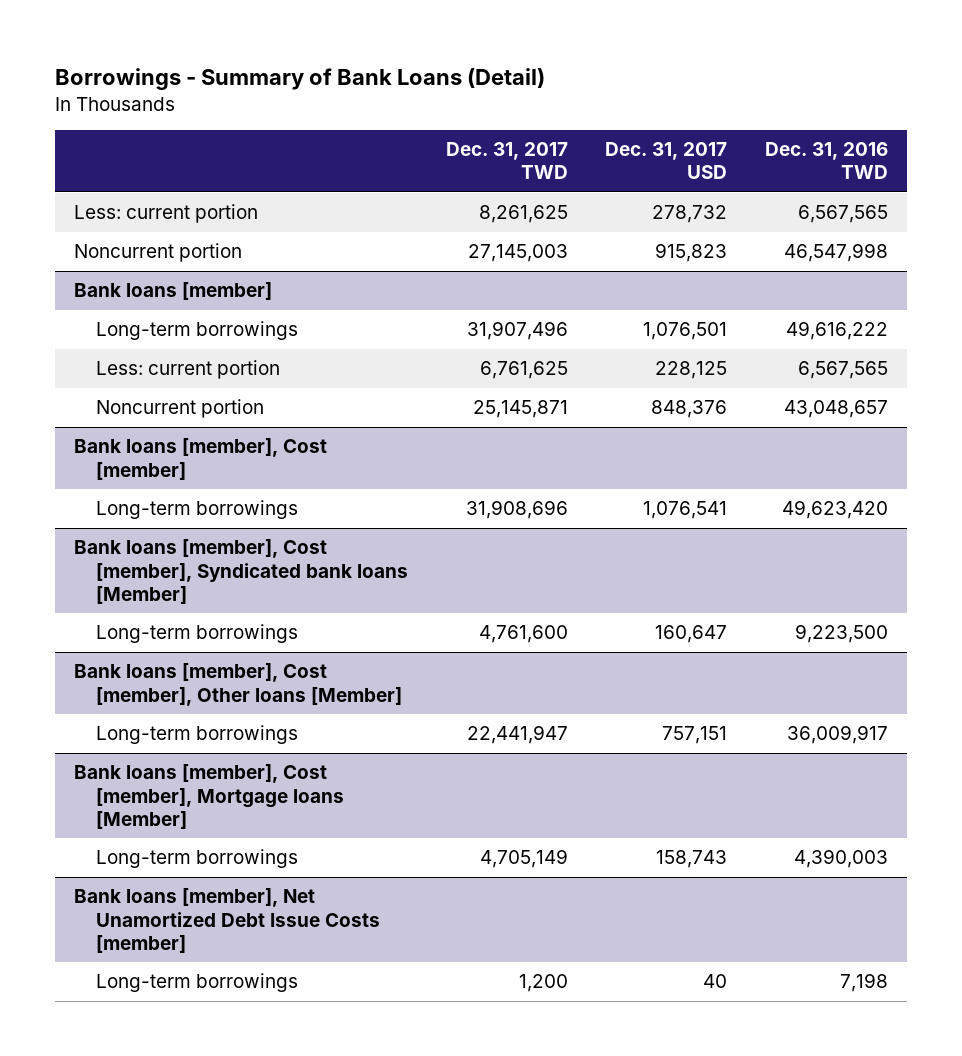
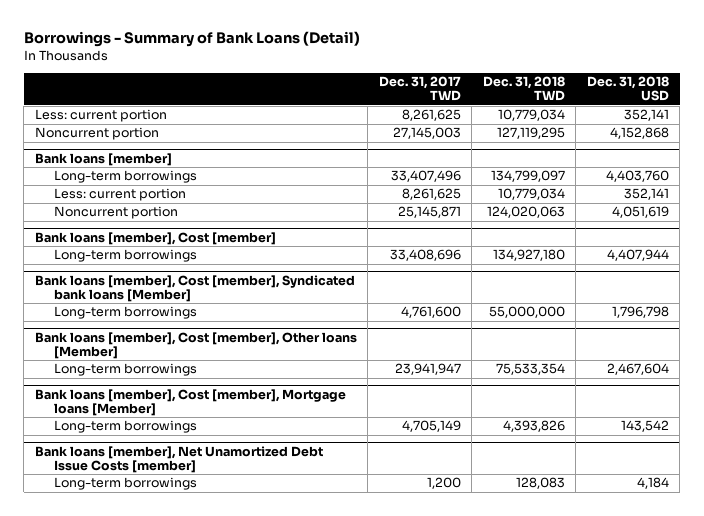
- | Dec. 31, 2017 TWD | Dec. 31, 2017 USD | Dec. 31, 2016 TWD
+ | Dec. 31, 2017 TWD | Dec. 31, 2018 TWD | Dec. 31, 2018 USD
@ Bank loans [member]
- Long-term borrowings | 31,907,496 | 1,076,501 | 49,616,222
- Less: current portion | 6,761,625 | 228,125 | 6,567,565
+ Long-term borrowings | 33,407,496 | 134,799,097 | 4,403,760
+ Less: current portion | 8,261,625 | 10,779,034 | 352,141
@ Bank loans [member], Cost [member]
- Long-term borrowings | 31,908,696 | 1,076,541 | 49,623,420
+ Long-term borrowings | 33,408,696 | 134,927,180 | 4,407,944
@ Bank loans [member], Cost [member], Other loans [Member]
- Long-term borrowings | 22,441,947 | 757,151 | 36,009,917
+ Long-term borrowings | 23,941,947 | 75,533,354 | 2,467,604

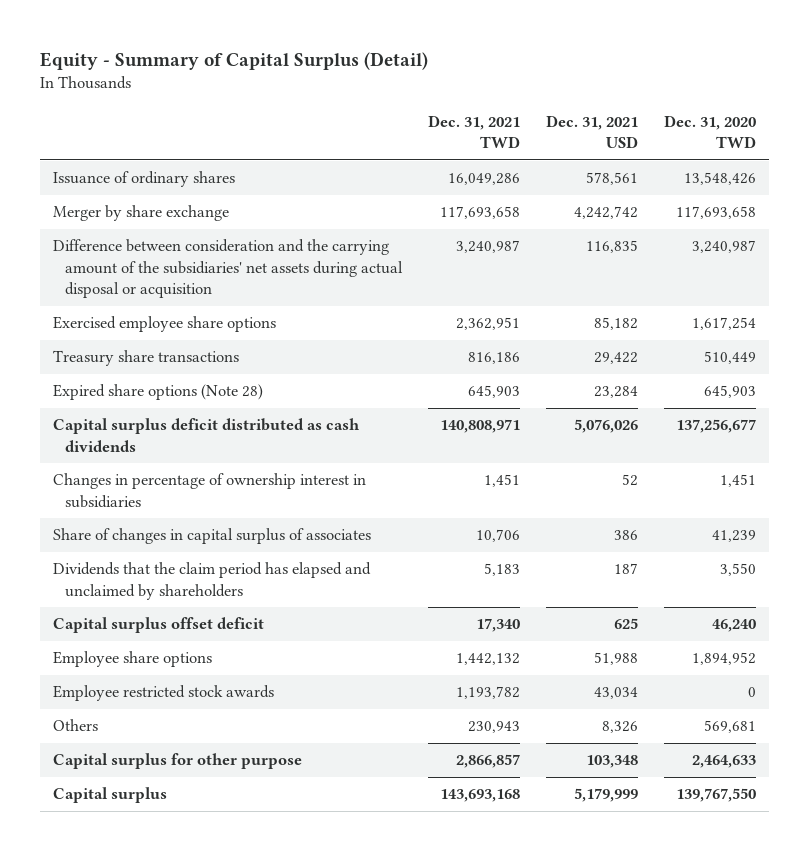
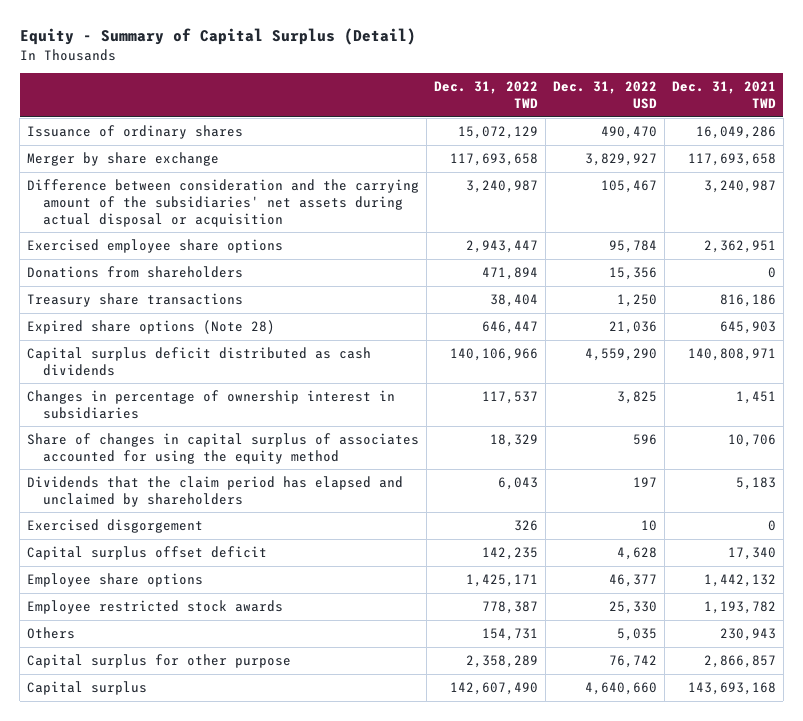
- | Dec. 31, 2021 TWD | Dec. 31, 2021 USD | Dec. 31, 2020 TWD
+ | Dec. 31, 2022 TWD | Dec. 31, 2022 USD | Dec. 31, 2021 TWD
+ Donations from shareholders | 471,894 | 15,356 | 0
- Share of changes in capital surplus of associates | 10,706 | 386 | 41,239
+ Share of changes in capital surplus of associates accounted for using the equity method | 18,329 | 596 | 10,706
+ Exercised disgorgement | 326 | 10 | 0

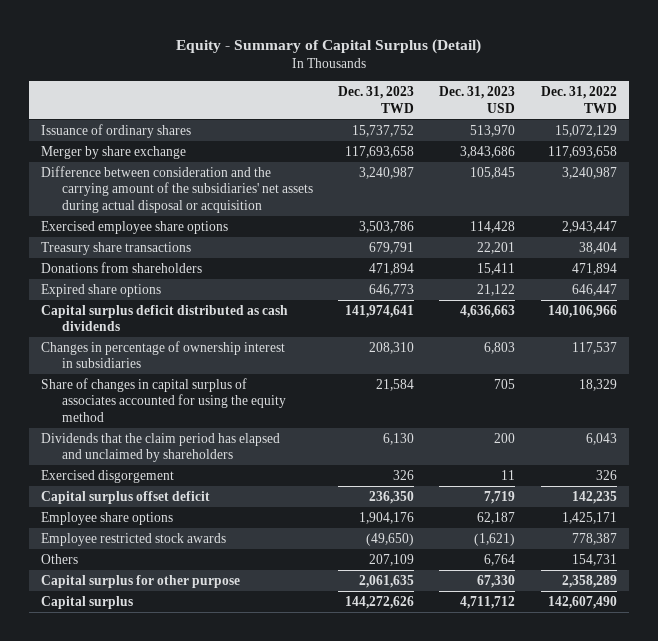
- | Dec. 31, 2022 TWD | Dec. 31, 2022 USD | Dec. 31, 2021 TWD
+ | Dec. 31, 2023 TWD | Dec. 31, 2023 USD | Dec. 31, 2022 TWD
- Expired share options (Note 28) | 646,447 | 21,036 | 645,903
moved down: Donations from shareholders | 471,894 | 15,411 | 471,894
+ Expired share options | 646,773 | 21,122 | 646,447

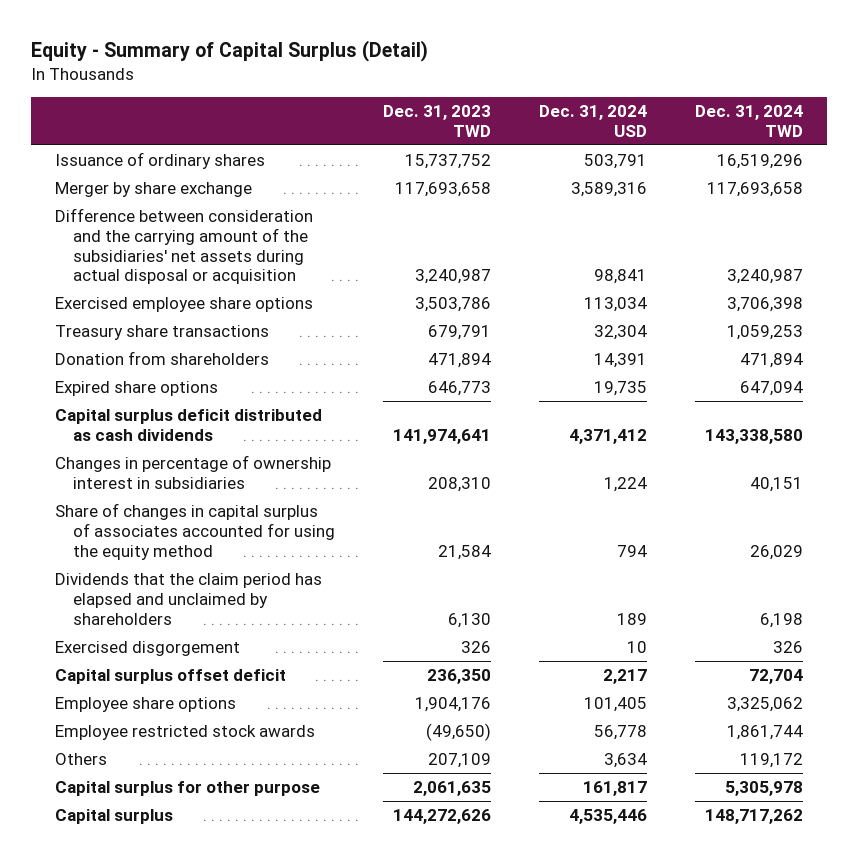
- | Dec. 31, 2023 TWD | Dec. 31, 2023 USD | Dec. 31, 2022 TWD
+ | Dec. 31, 2023 TWD | Dec. 31, 2024 USD | Dec. 31, 2024 TWD
- Donations from shareholders | 471,894 | 15,411 | 471,894
+ Donation from shareholders | 471,894 | 14,391 | 471,894

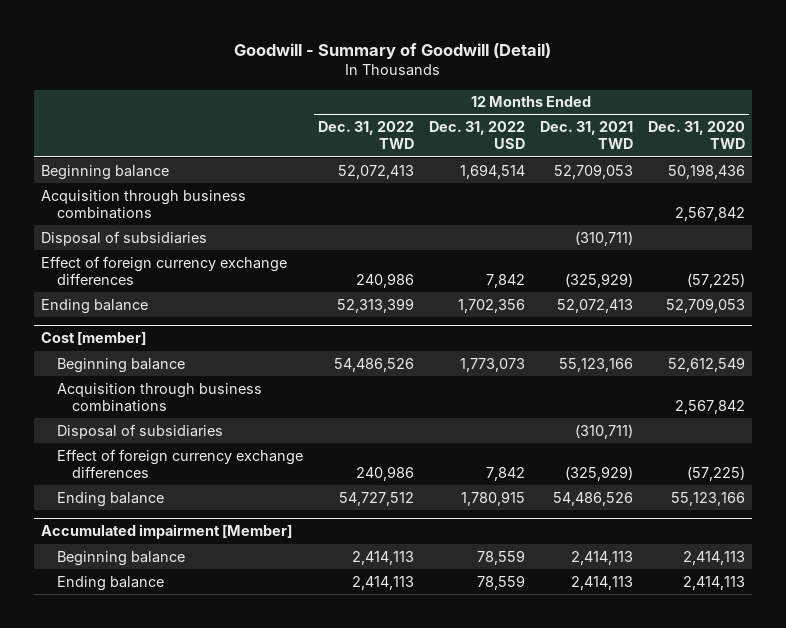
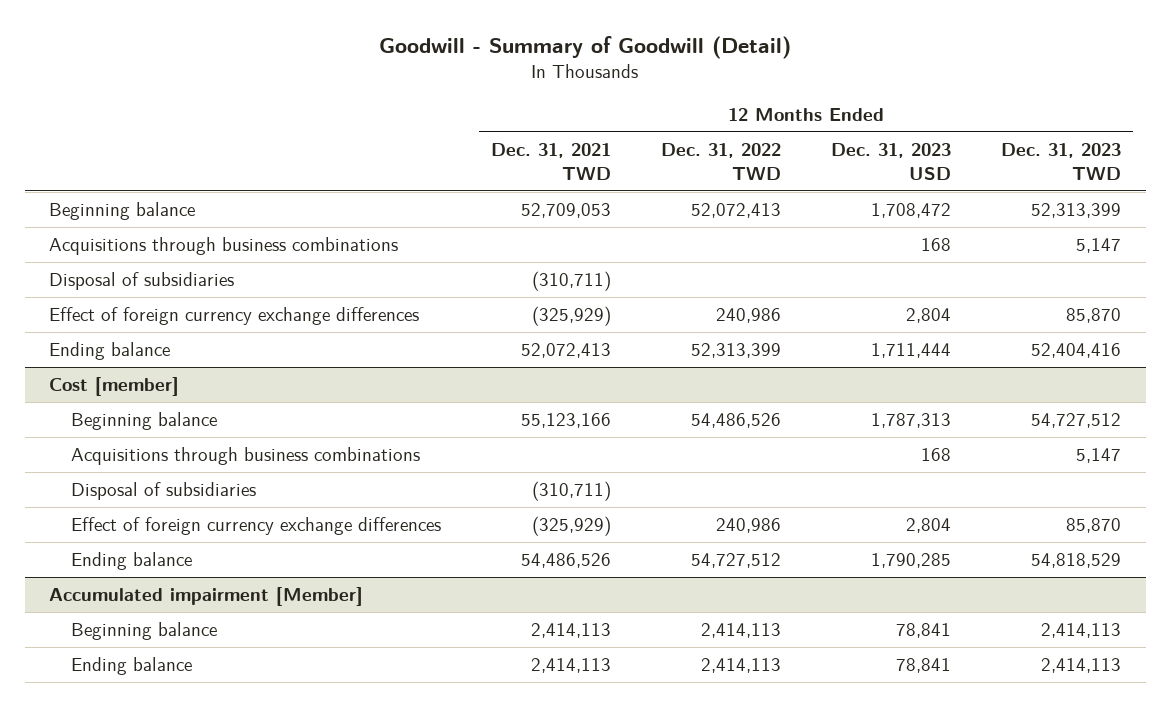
- | 12 Months Ended Dec. 31, 2022 TWD | 12 Months Ended Dec. 31, 2022 USD | 12 Months Ended Dec. 31, 2021 TWD | 12 Months Ended Dec. 31, 2020 TWD
+ | 12 Months Ended Dec. 31, 2021 TWD | 12 Months Ended Dec. 31, 2022 TWD | 12 Months Ended Dec. 31, 2023 USD | 12 Months Ended Dec. 31, 2023 TWD
- Acquisition through business combinations | | | | 2,567,842
+ Acquisitions through business combinations | | | 168 | 5,147
@ Cost [member]
- Acquisition through business combinations | | | | 2,567,842
+ Acquisitions through business combinations | | | 168 | 5,147

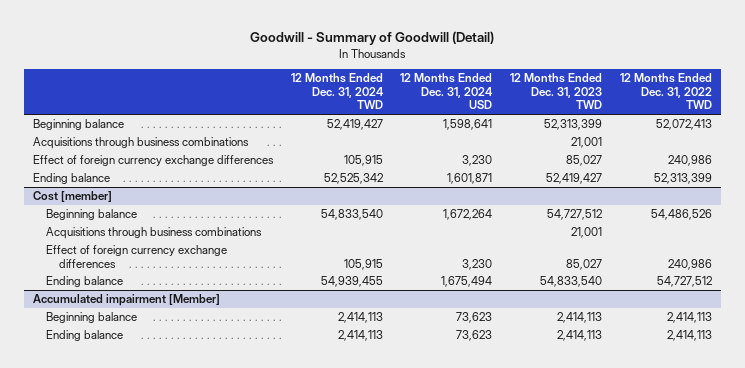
- | 12 Months Ended Dec. 31, 2021 TWD | 12 Months Ended Dec. 31, 2022 TWD | 12 Months Ended Dec. 31, 2023 USD | 12 Months Ended Dec. 31, 2023 TWD
+ | 12 Months Ended Dec. 31, 2024 TWD | 12 Months Ended Dec. 31, 2024 USD | 12 Months Ended Dec. 31, 2023 TWD | 12 Months Ended Dec. 31, 2022 TWD
- Acquisitions through business combinations | | | 168 | 5,147
- Disposal of subsidiaries | (310,711) | | |
- Effect of foreign currency exchange differences | (325,929) | 240,986 | 2,804 | 85,870
- Ending balance | 52,072,413 | 52,313,399 | 1,711,444 | 52,404,416
+ Acquisitions through business combinations | | | 21,001 |
+ Effect of foreign currency exchange differences | 105,915 | 3,230 | 85,027 | 240,986
+ Ending balance | 52,525,342 | 1,601,871 | 52,419,427 | 52,313,399
@ Cost [member]
- Acquisitions through business combinations | | | 168 | 5,147
- Disposal of subsidiaries | (310,711) | | |
- Effect of foreign currency exchange differences | (325,929) | 240,986 | 2,804 | 85,870
- Ending balance | 54,486,526 | 54,727,512 | 1,790,285 | 54,818,529
+ Acquisitions through business combinations | | | 21,001 |
+ Effect of foreign currency exchange differences | 105,915 | 3,230 | 85,027 | 240,986
+ Ending balance | 54,939,455 | 1,675,494 | 54,833,540 | 54,727,512

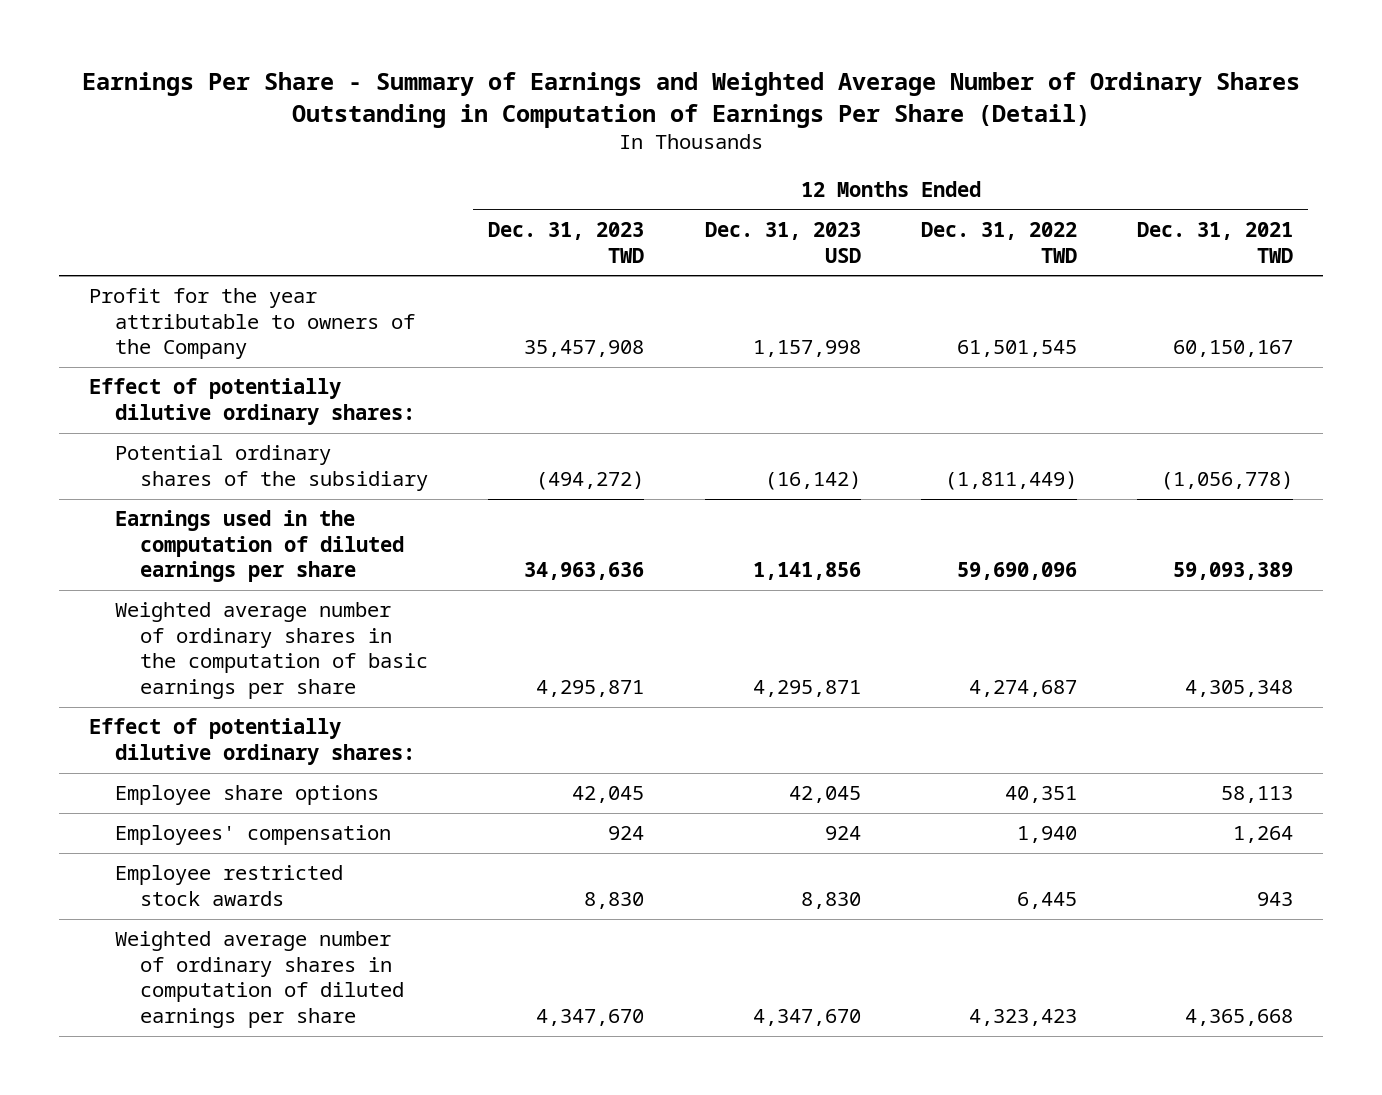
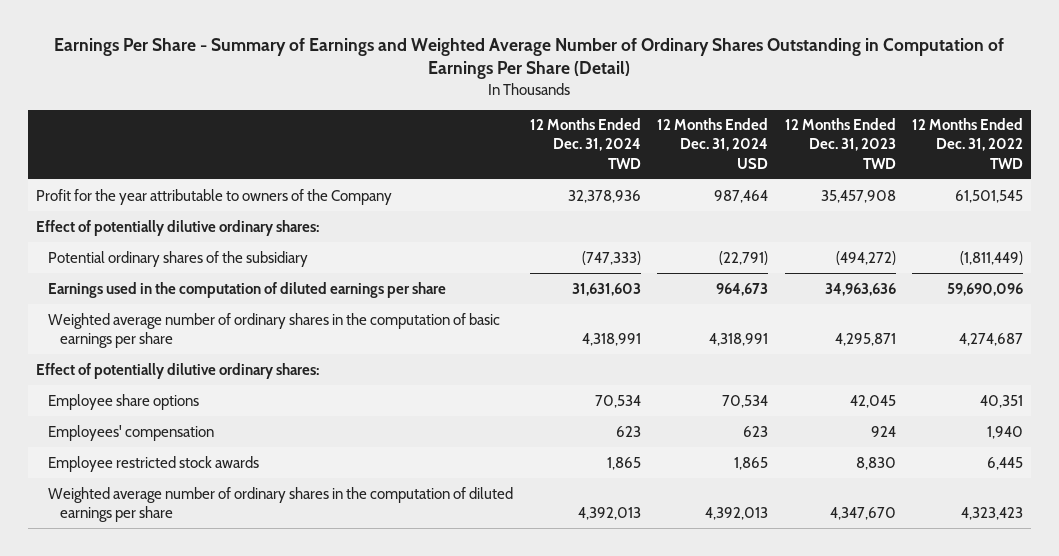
- | 12 Months Ended Dec. 31, 2023 TWD | 12 Months Ended Dec. 31, 2023 USD | 12 Months Ended Dec. 31, 2022 TWD | 12 Months Ended Dec. 31, 2021 TWD
+ | 12 Months Ended Dec. 31, 2024 TWD | 12 Months Ended Dec. 31, 2024 USD | 12 Months Ended Dec. 31, 2023 TWD | 12 Months Ended Dec. 31, 2022 TWD
- Weighted average number of ordinary shares in computation of diluted earnings per share | 4,347,670 | 4,347,670 | 4,323,423 | 4,365,668
+ Weighted average number of ordinary shares in the computation of diluted earnings per share | 4,392,013 | 4,392,013 | 4,347,670 | 4,323,423

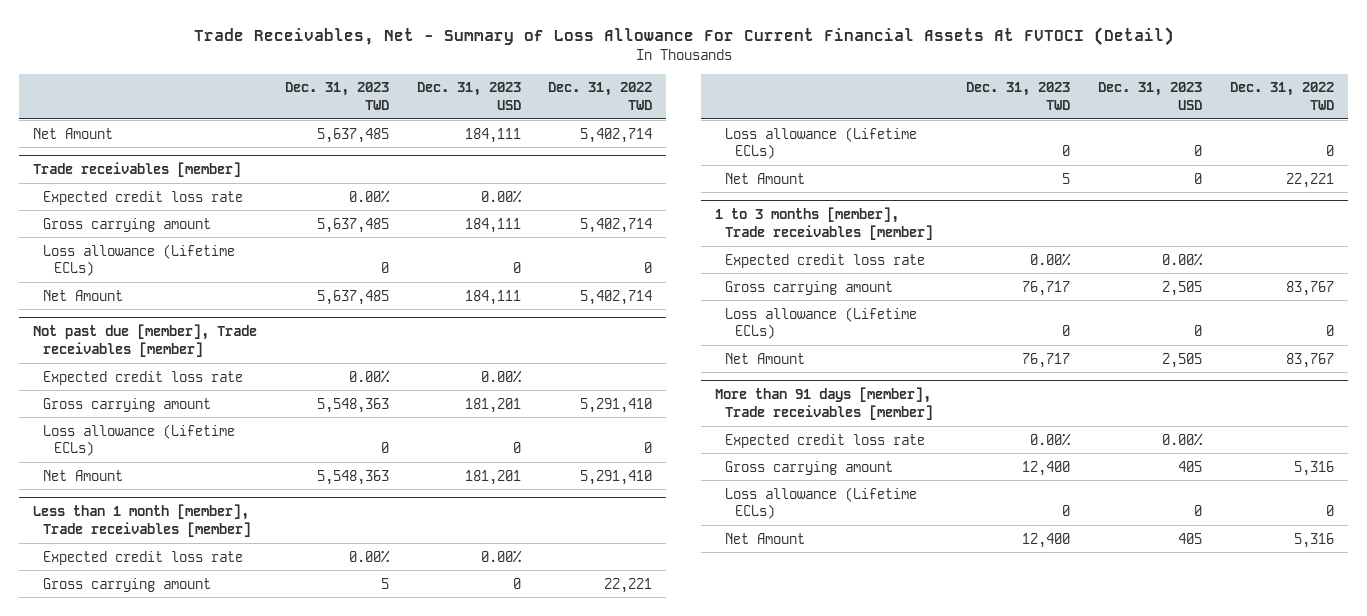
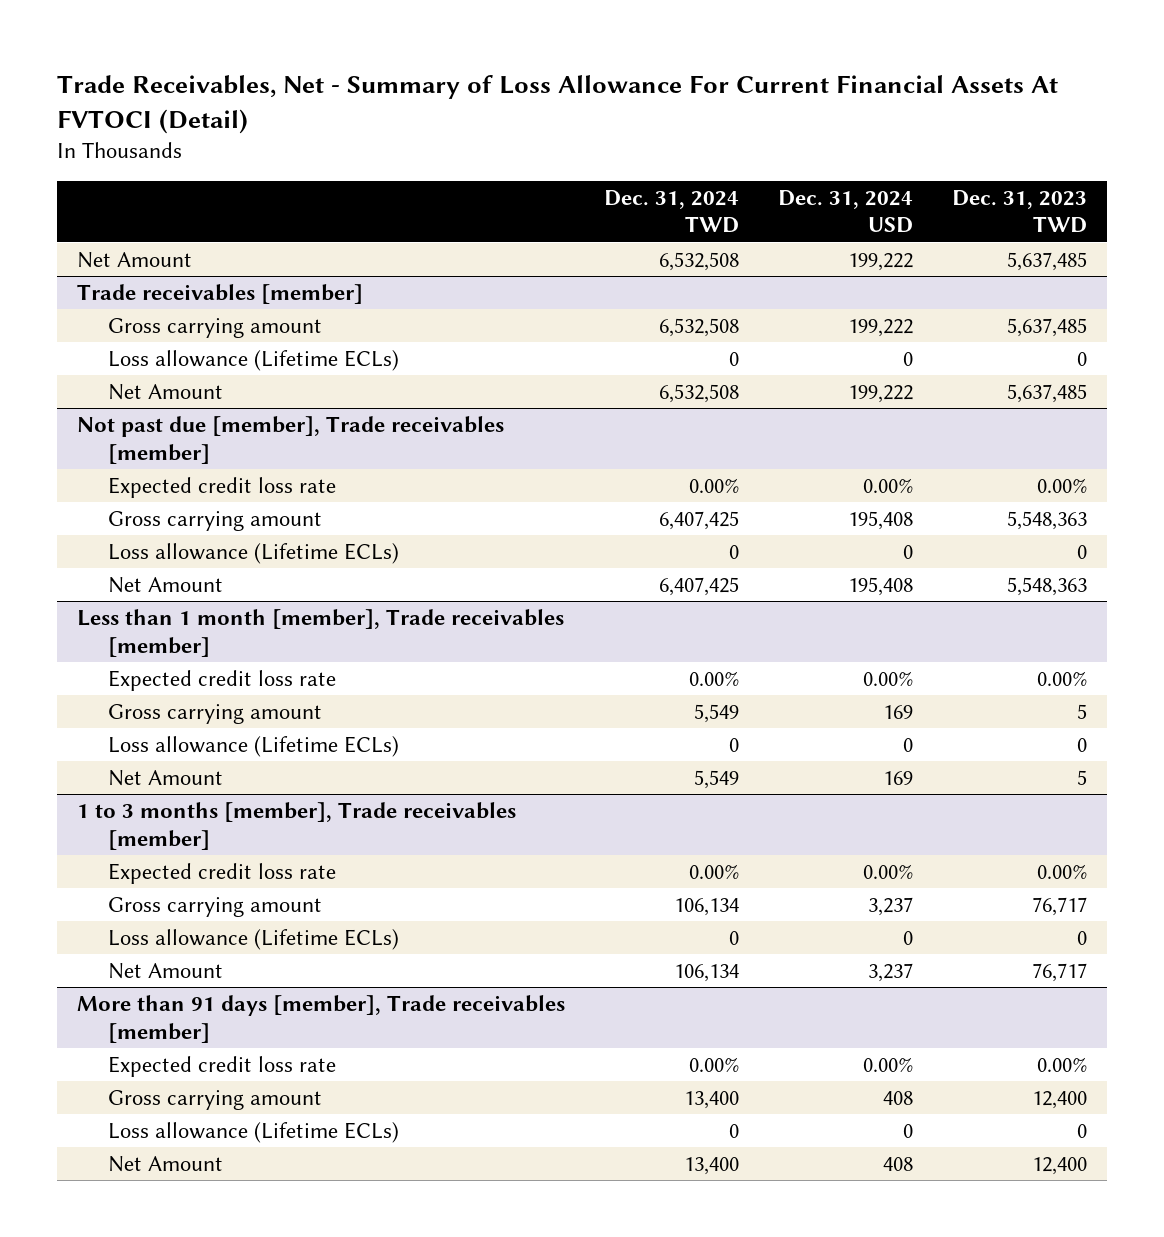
- | Dec. 31, 2023 TWD | Dec. 31, 2023 USD | Dec. 31, 2022 TWD
+ | Dec. 31, 2024 TWD | Dec. 31, 2024 USD | Dec. 31, 2023 TWD
@ Trade receivables [member]
- Expected credit loss rate | 0.00% | 0.00% |

